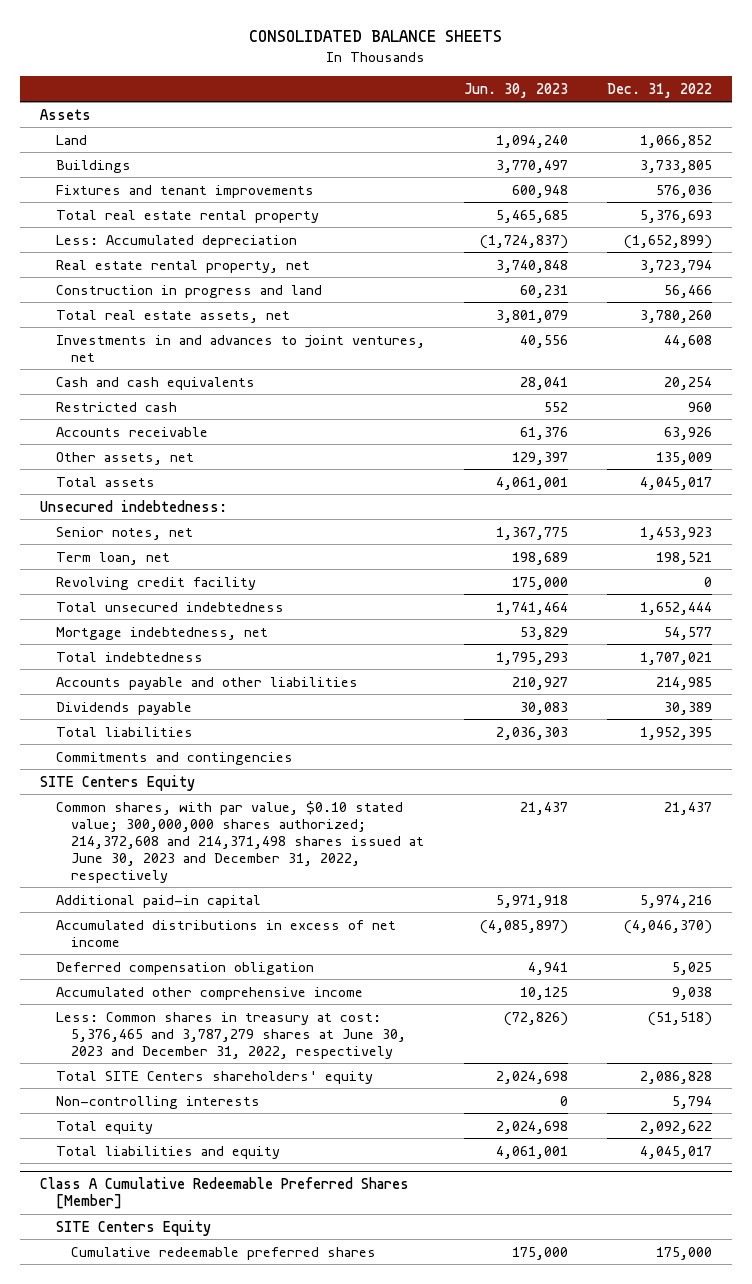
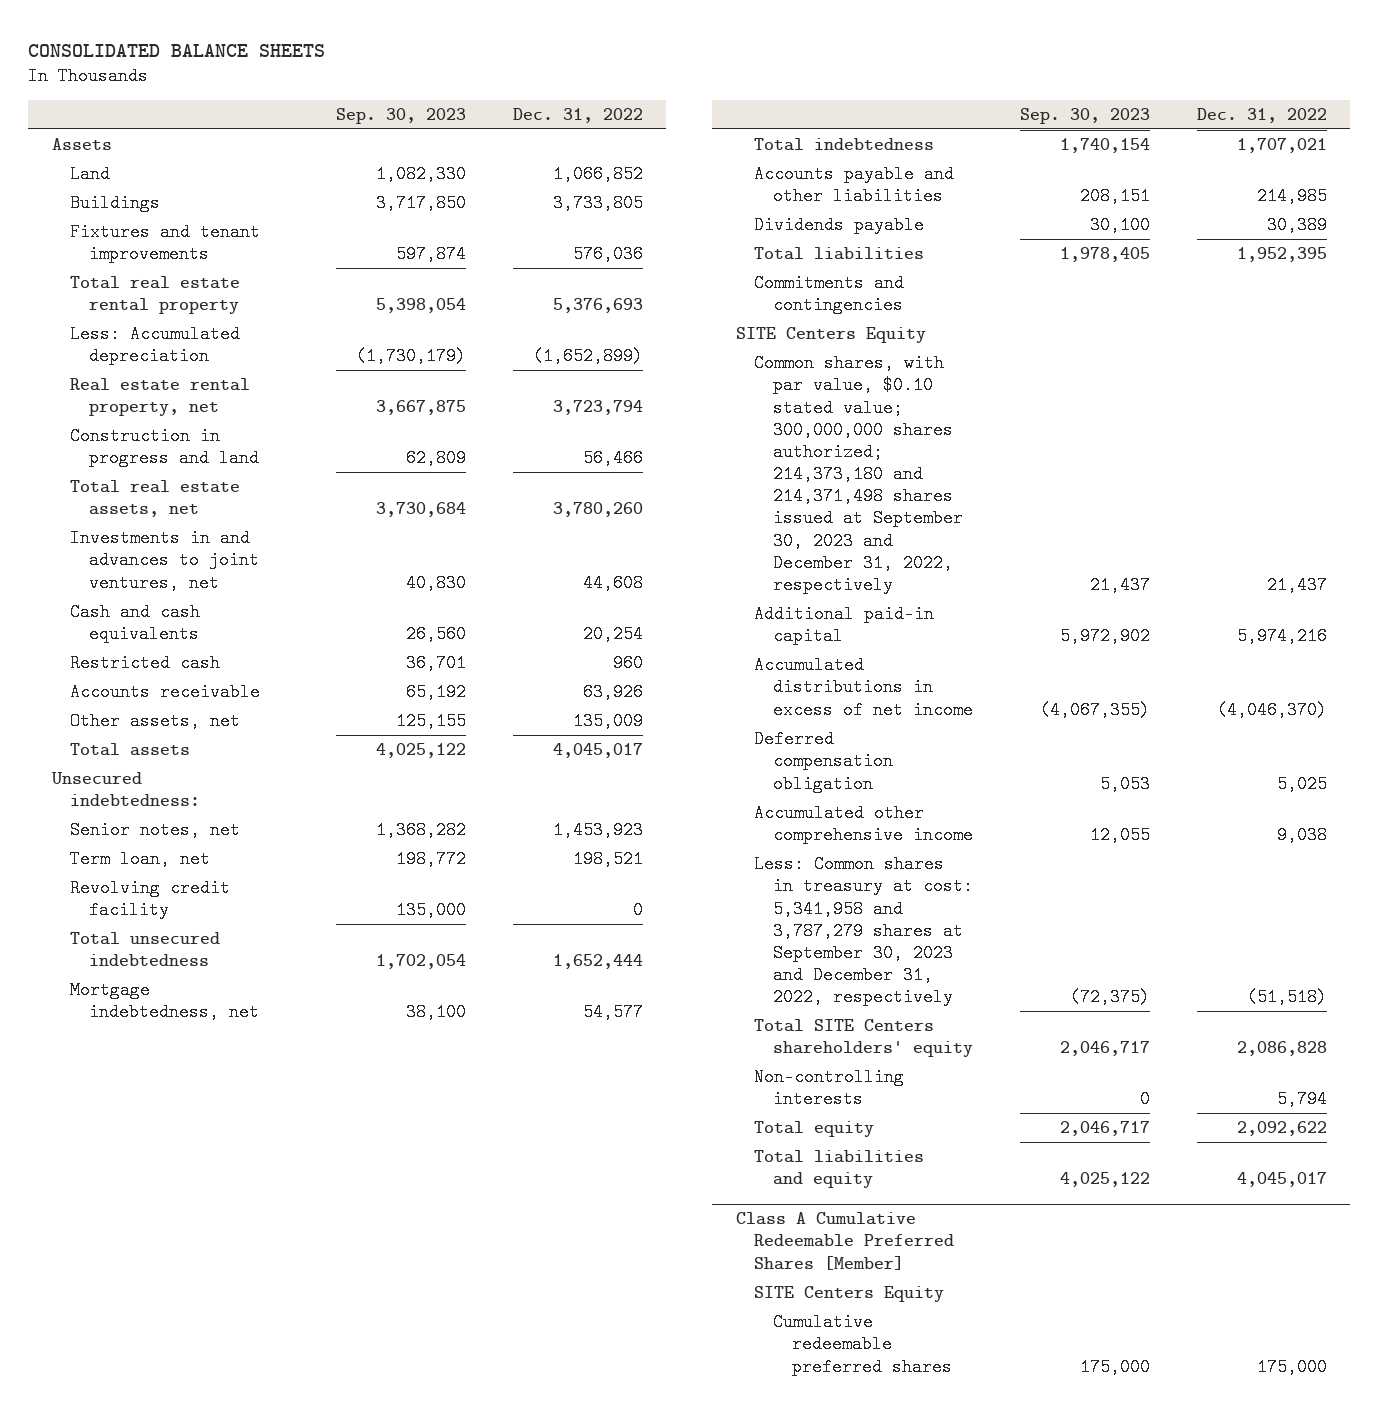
- | Jun. 30, 2023 | Dec. 31, 2022
+ | Sep. 30, 2023 | Dec. 31, 2022
- Common shares, with par value, $0.10 stated value; 300,000,000 shares authorized; 214,372,608 and 214,371,498 shares issued at June 30, 2023 and December 31, 2022, respectively | 21,437 | 21,437
+ Common shares, with par value, $0.10 stated value; 300,000,000 shares authorized; 214,373,180 and 214,371,498 shares issued at September 30, 2023 and December 31, 2022, respectively | 21,437 | 21,437
- Less: Common shares in treasury at cost: 5,376,465 and 3,787,279 shares at June 30, 2023 and December 31, 2022, respectively | (72,826) | (51,518)
+ Less: Common shares in treasury at cost: 5,341,958 and 3,787,279 shares at September 30, 2023 and December 31, 2022, respectively | (72,375) | (51,518)

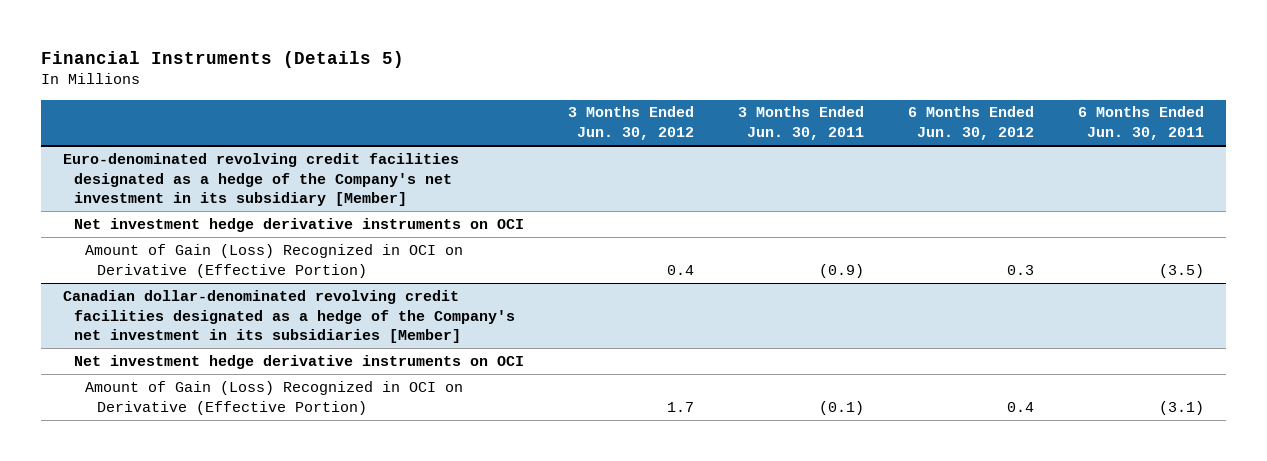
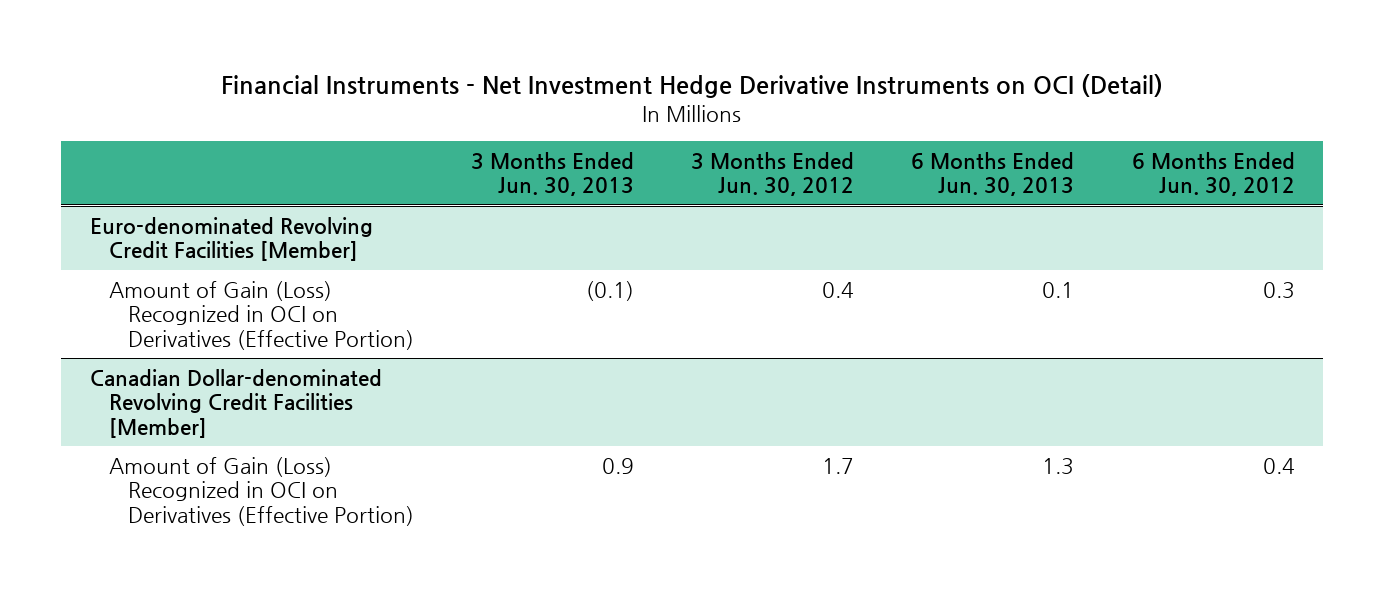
- Financial Instruments (Details 5)
+ Financial Instruments - Net Investment Hedge Derivative Instruments on OCI (Detail)
- | 3 Months Ended Jun. 30, 2012 | 3 Months Ended Jun. 30, 2011 | 6 Months Ended Jun. 30, 2012 | 6 Months Ended Jun. 30, 2011
+ | 3 Months Ended Jun. 30, 2013 | 3 Months Ended Jun. 30, 2012 | 6 Months Ended Jun. 30, 2013 | 6 Months Ended Jun. 30, 2012
- Euro-denominated revolving credit facilities designated as a hedge of the Company's net investment in its subsidiary [Member]
- Net investment hedge derivative instruments on OCI
- Amount of Gain (Loss) Recognized in OCI on Derivative (Effective Portion) | 0.4 | (0.9) | 0.3 | (3.5)
- Canadian dollar-denominated revolving credit facilities designated as a hedge of the Company's net investment in its subsidiaries [Member]
- Net investment hedge derivative instruments on OCI
- Amount of Gain (Loss) Recognized in OCI on Derivative (Effective Portion) | 1.7 | (0.1) | 0.4 | (3.1)
+ Euro-denominated Revolving Credit Facilities [Member]
+ Amount of Gain (Loss) Recognized in OCI on Derivatives (Effective Portion) | (0.1) | 0.4 | 0.1 | 0.3
+ Canadian Dollar-denominated Revolving Credit Facilities [Member]
+ Amount of Gain (Loss) Recognized in OCI on Derivatives (Effective Portion) | 0.9 | 1.7 | 1.3 | 0.4

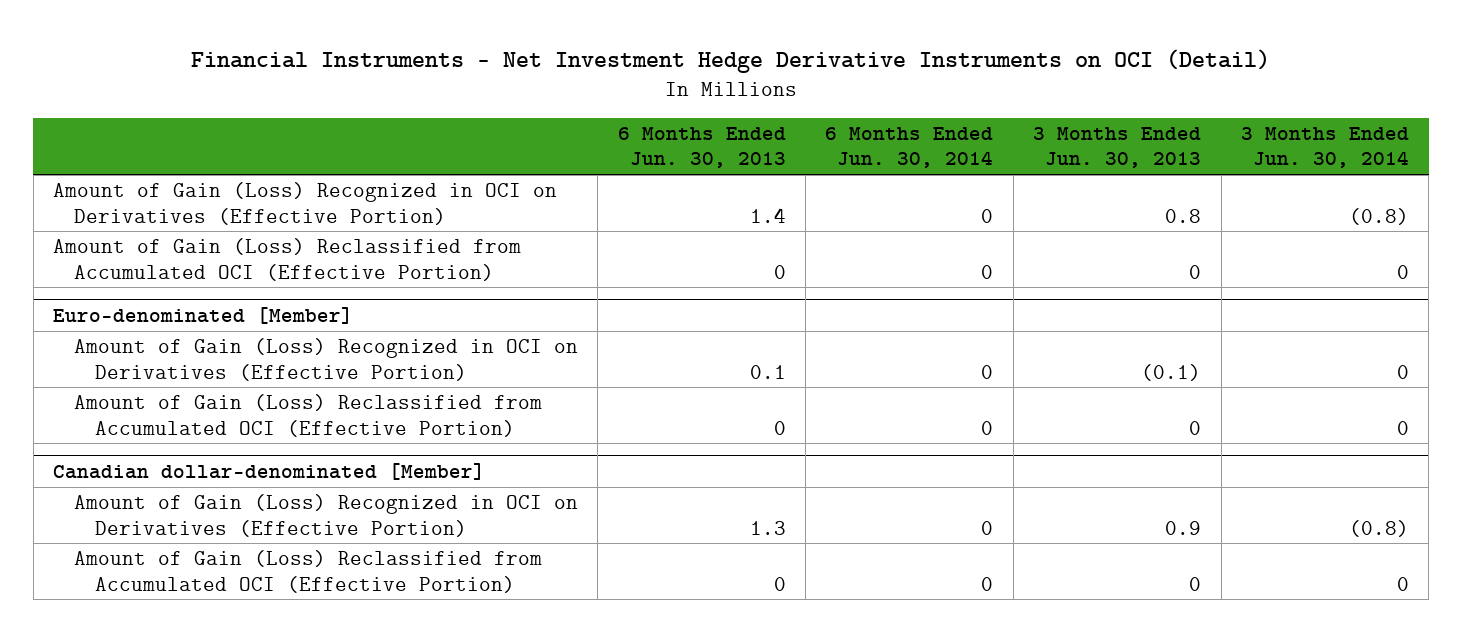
- | 3 Months Ended Jun. 30, 2013 | 3 Months Ended Jun. 30, 2012 | 6 Months Ended Jun. 30, 2013 | 6 Months Ended Jun. 30, 2012
+ | 6 Months Ended Jun. 30, 2013 | 6 Months Ended Jun. 30, 2014 | 3 Months Ended Jun. 30, 2013 | 3 Months Ended Jun. 30, 2014
- Euro-denominated Revolving Credit Facilities [Member]
+ Amount of Gain (Loss) Recognized in OCI on Derivatives (Effective Portion) | 1.4 | 0 | 0.8 | (0.8)
+ Amount of Gain (Loss) Reclassified from Accumulated OCI (Effective Portion) | 0 | 0 | 0 | 0
+ Euro-denominated [Member]
- Canadian Dollar-denominated Revolving Credit Facilities [Member]
+ Amount of Gain (Loss) Reclassified from Accumulated OCI (Effective Portion) | 0 | 0 | 0 | 0
+ Canadian dollar-denominated [Member]
+ Amount of Gain (Loss) Reclassified from Accumulated OCI (Effective Portion) | 0 | 0 | 0 | 0

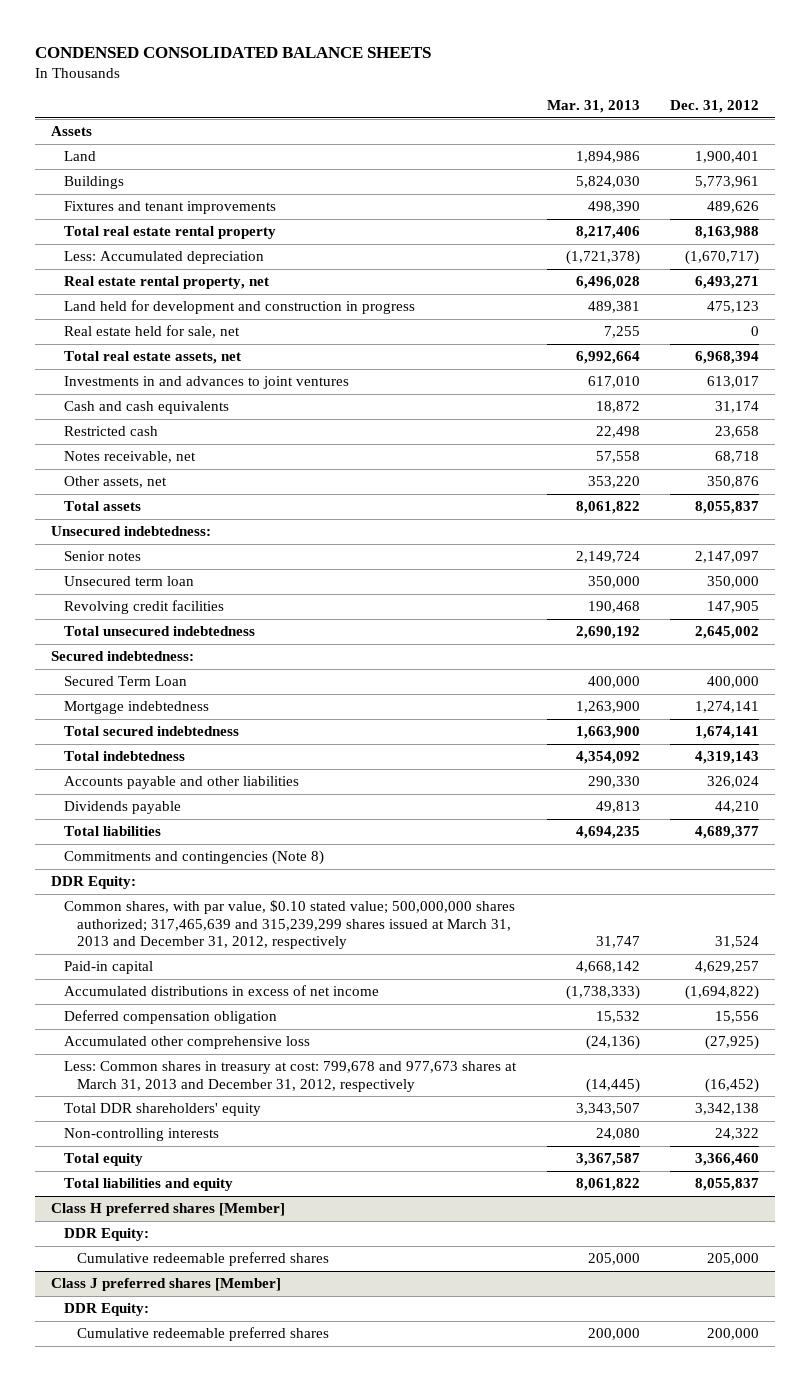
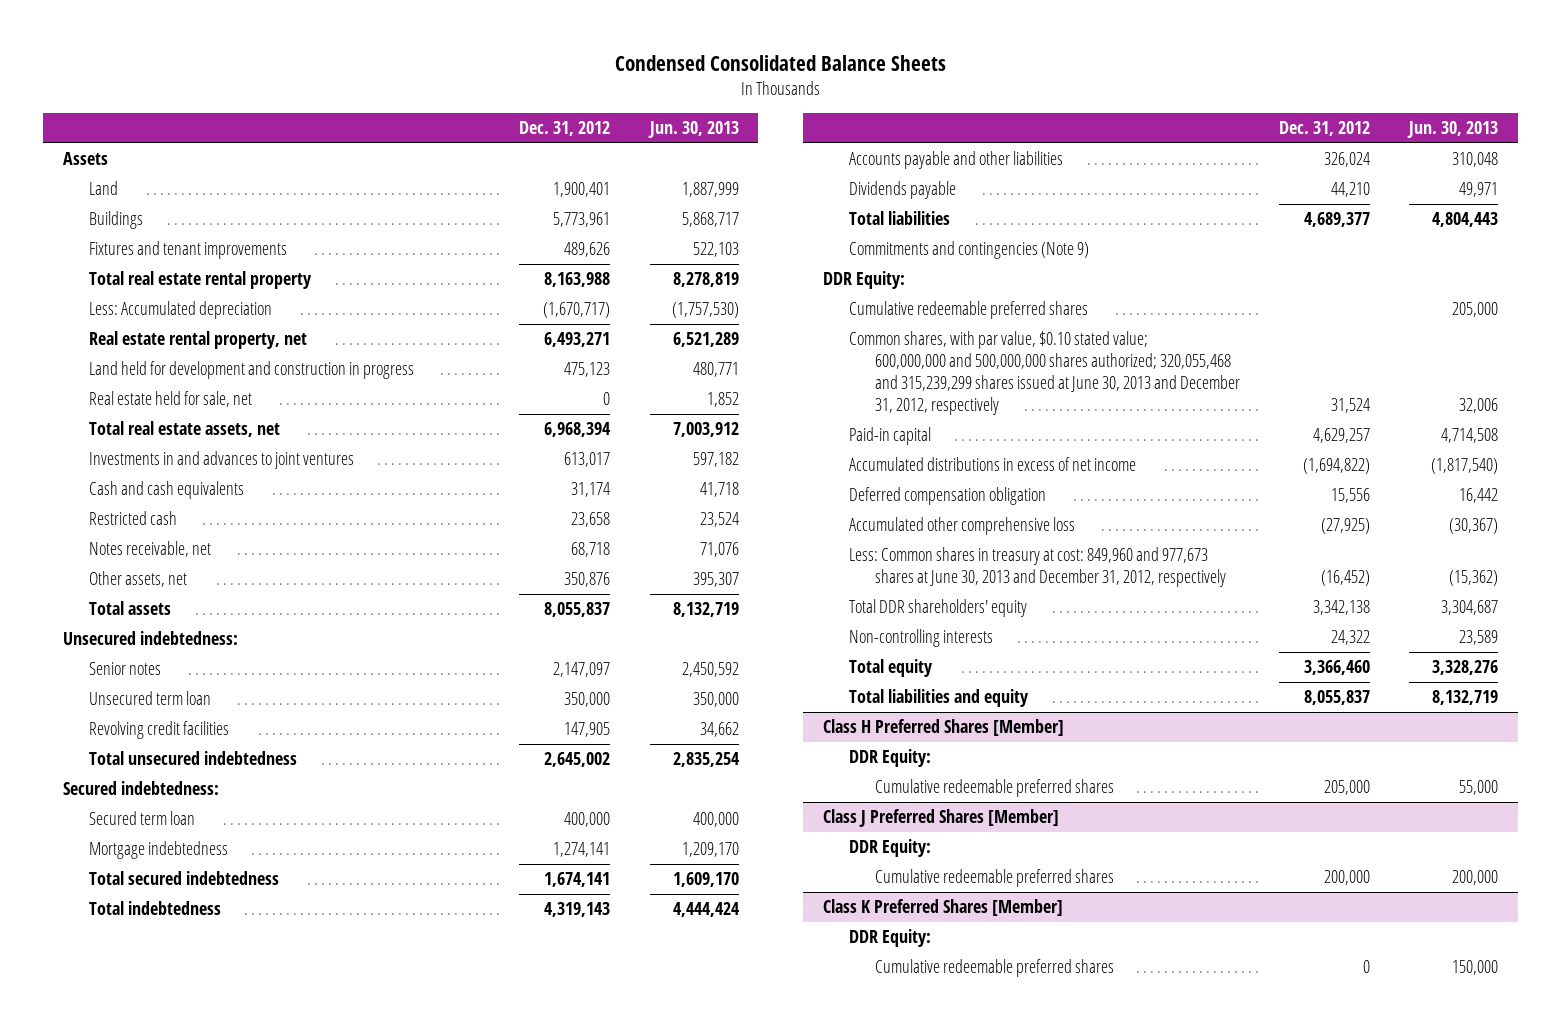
- CONDENSED CONSOLIDATED BALANCE SHEETS
+ Condensed Consolidated Balance Sheets
- | Mar. 31, 2013 | Dec. 31, 2012
+ | Dec. 31, 2012 | Jun. 30, 2013
- Secured Term Loan | 400,000 | 400,000
+ Secured term loan | 400,000 | 400,000
- Commitments and contingencies (Note 8)
+ Commitments and contingencies (Note 9)
- Common shares, with par value, $0.10 stated value; 500,000,000 shares authorized; 317,465,639 and 315,239,299 shares issued at March 31, 2013 and December 31, 2012, respectively | 31,747 | 31,524
+ Cumulative redeemable preferred shares | | 205,000
+ Common shares, with par value, $0.10 stated value; 600,000,000 and 500,000,000 shares authorized; 320,055,468 and 315,239,299 shares issued at June 30, 2013 and December 31, 2012, respectively | 31,524 | 32,006
- Less: Common shares in treasury at cost: 799,678 and 977,673 shares at March 31, 2013 and December 31, 2012, respectively | (14,445) | (16,452)
+ Less: Common shares in treasury at cost: 849,960 and 977,673 shares at June 30, 2013 and December 31, 2012, respectively | (16,452) | (15,362)
- Class H preferred shares [Member]
+ Class H Preferred Shares [Member]
- Class J preferred shares [Member]
+ Class J Preferred Shares [Member]
+ Class K Preferred Shares [Member]
+ DDR Equity:
+ Cumulative redeemable preferred shares | 0 | 150,000

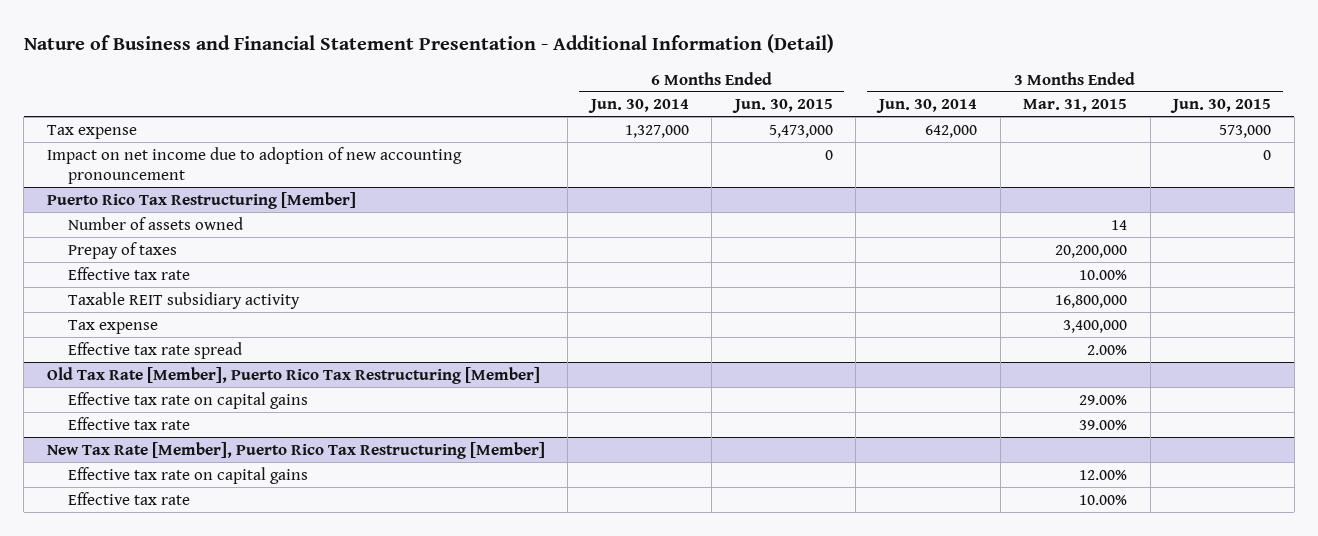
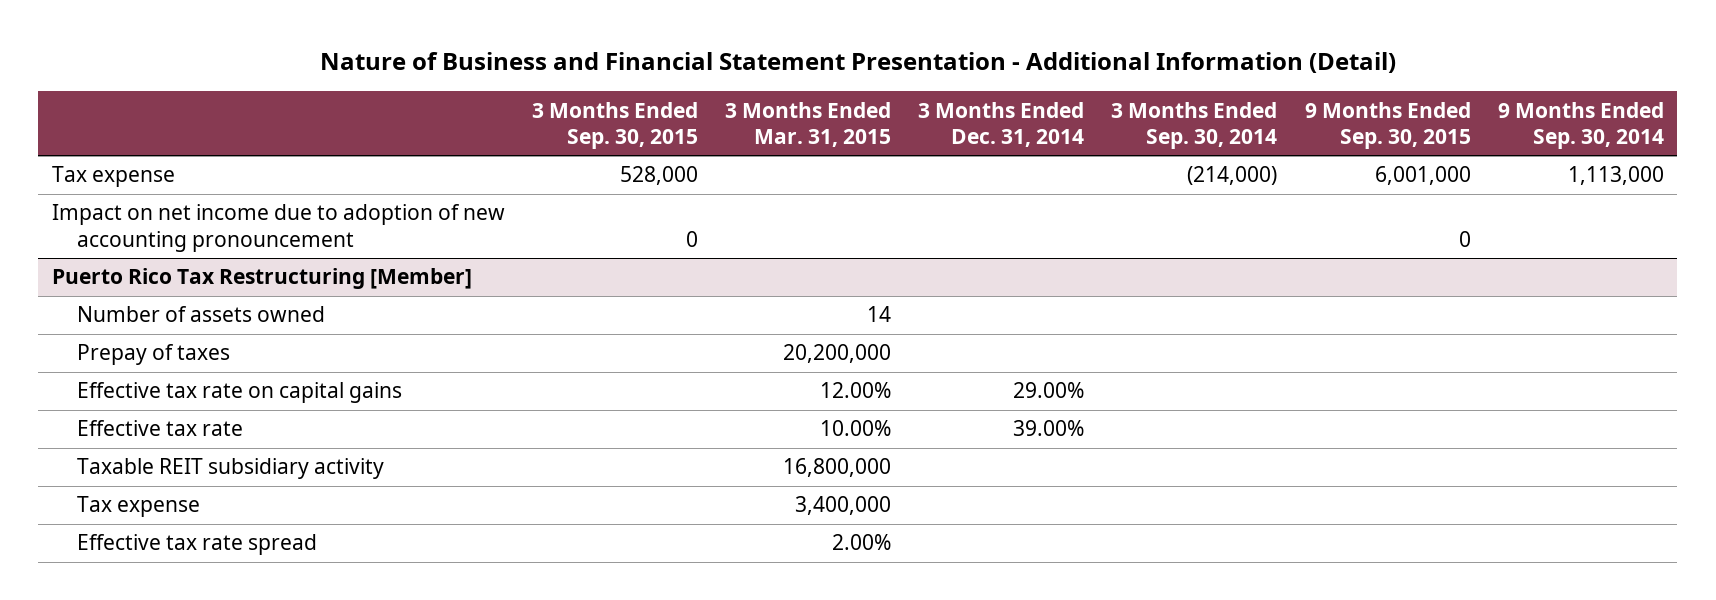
- | 6 Months Ended Jun. 30, 2014 | 6 Months Ended Jun. 30, 2015 | 3 Months Ended Jun. 30, 2014 | 3 Months Ended Mar. 31, 2015 | 3 Months Ended Jun. 30, 2015
+ | 3 Months Ended Sep. 30, 2015 | 3 Months Ended Mar. 31, 2015 | 3 Months Ended Dec. 31, 2014 | 3 Months Ended Sep. 30, 2014 | 9 Months Ended Sep. 30, 2015 | 9 Months Ended Sep. 30, 2014
@ Puerto Rico Tax Restructuring [Member]
+ Effective tax rate on capital gains | | 12.00% | 29.00% | | |
- Old Tax Rate [Member], Puerto Rico Tax Restructuring [Member]
- Effective tax rate on capital gains | | | | 29.00% |
- Effective tax rate | | | | 39.00% |
- New Tax Rate [Member], Puerto Rico Tax Restructuring [Member]
- Effective tax rate on capital gains | | | | 12.00% |
- Effective tax rate | | | | 10.00% |

